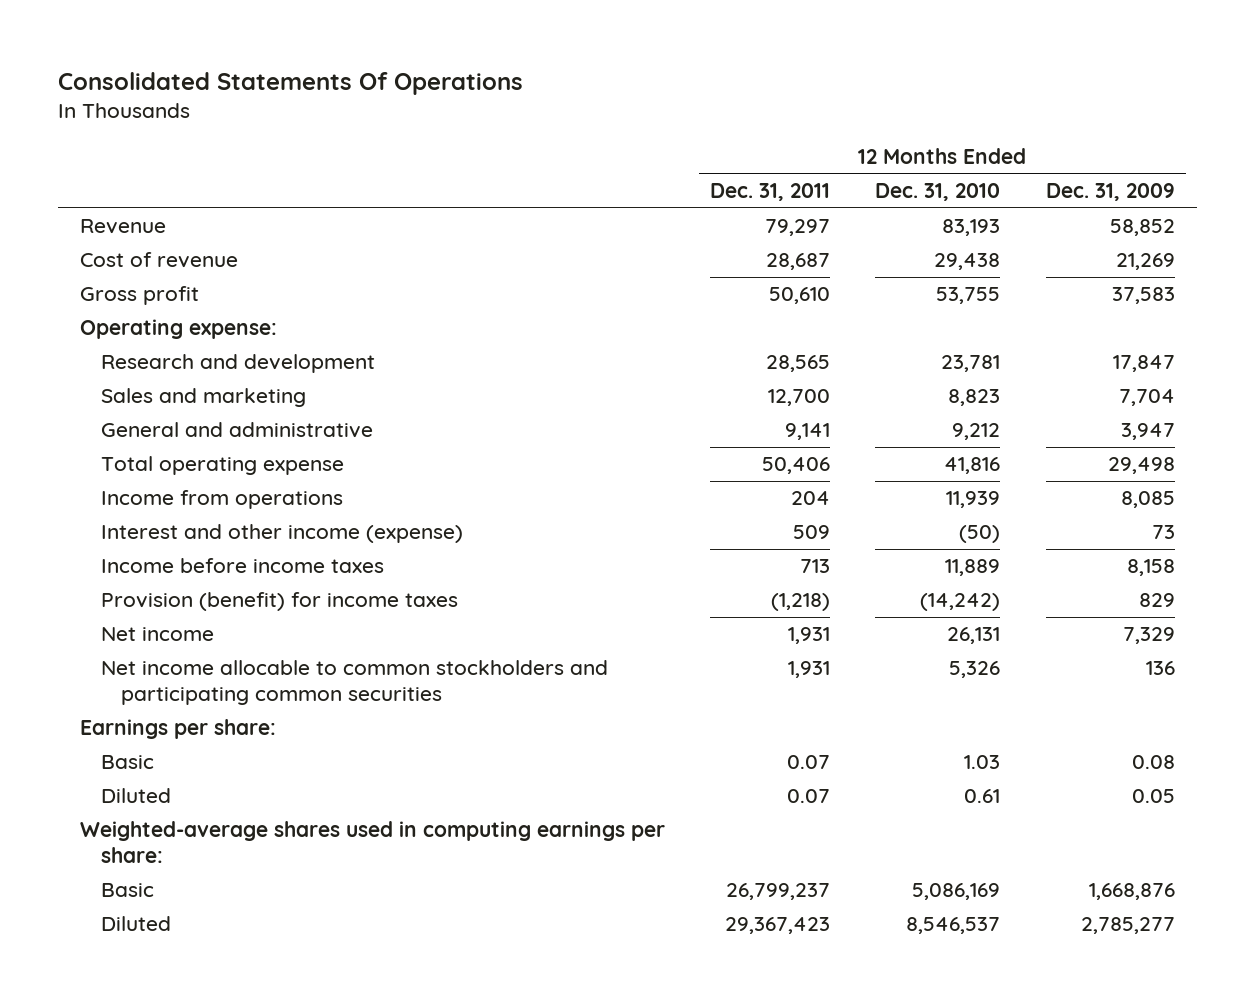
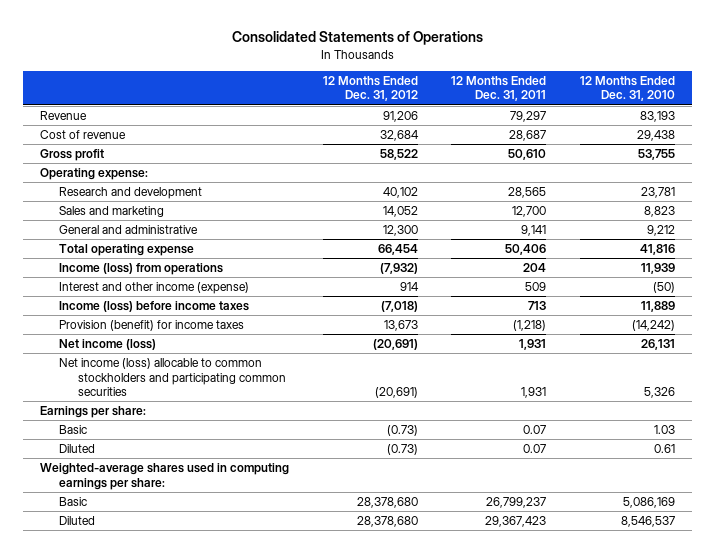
- Consolidated Statements Of Operations
+ Consolidated Statements of Operations
- | 12 Months Ended Dec. 31, 2011 | 12 Months Ended Dec. 31, 2010 | 12 Months Ended Dec. 31, 2009
+ | 12 Months Ended Dec. 31, 2012 | 12 Months Ended Dec. 31, 2011 | 12 Months Ended Dec. 31, 2010
- Income from operations | 204 | 11,939 | 8,085
+ Income (loss) from operations | (7,932) | 204 | 11,939
- Income before income taxes | 713 | 11,889 | 8,158
+ Income (loss) before income taxes | (7,018) | 713 | 11,889
- Net income | 1,931 | 26,131 | 7,329
- Net income allocable to common stockholders and participating common securities | 1,931 | 5,326 | 136
+ Net income (loss) | (20,691) | 1,931 | 26,131
+ Net income (loss) allocable to common stockholders and participating common securities | (20,691) | 1,931 | 5,326

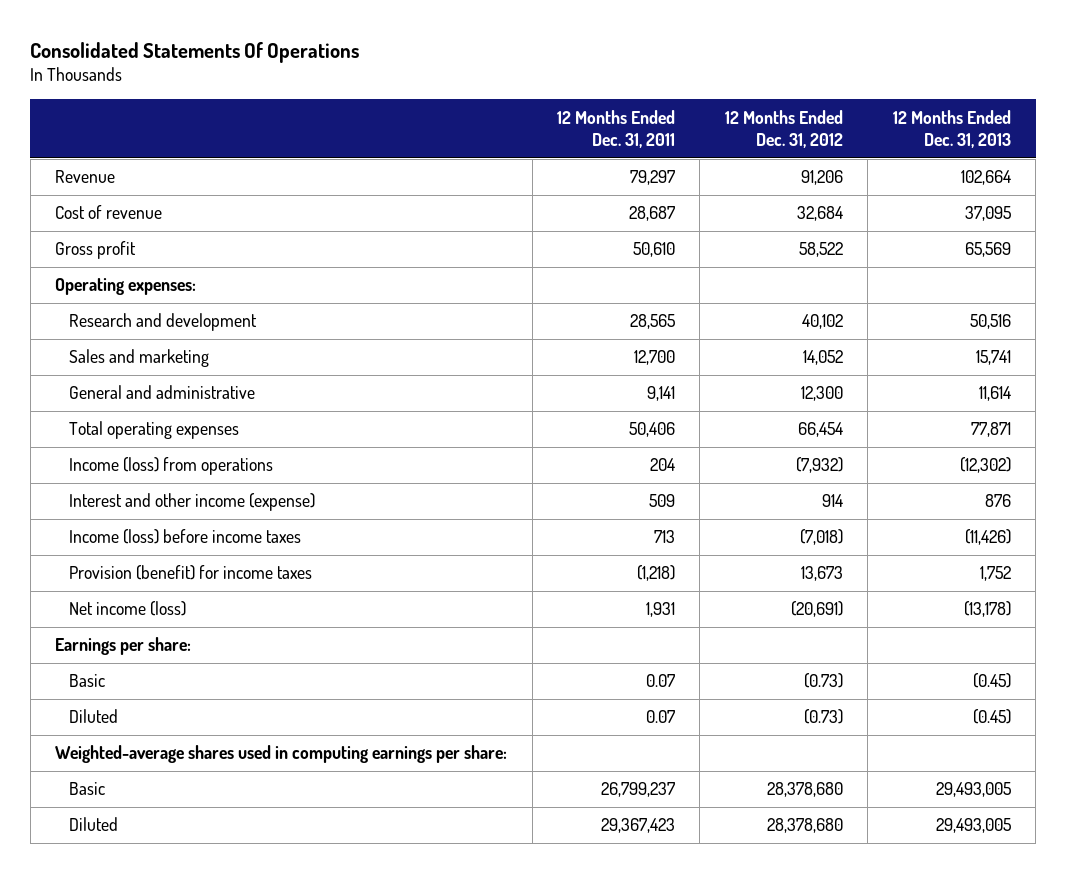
- Consolidated Statements of Operations
+ Consolidated Statements Of Operations
- | 12 Months Ended Dec. 31, 2012 | 12 Months Ended Dec. 31, 2011 | 12 Months Ended Dec. 31, 2010
+ | 12 Months Ended Dec. 31, 2011 | 12 Months Ended Dec. 31, 2012 | 12 Months Ended Dec. 31, 2013
- Operating expense:
+ Operating expenses:
- Total operating expense | 66,454 | 50,406 | 41,816
+ Total operating expenses | 50,406 | 66,454 | 77,871
- Net income (loss) allocable to common stockholders and participating common securities | (20,691) | 1,931 | 5,326

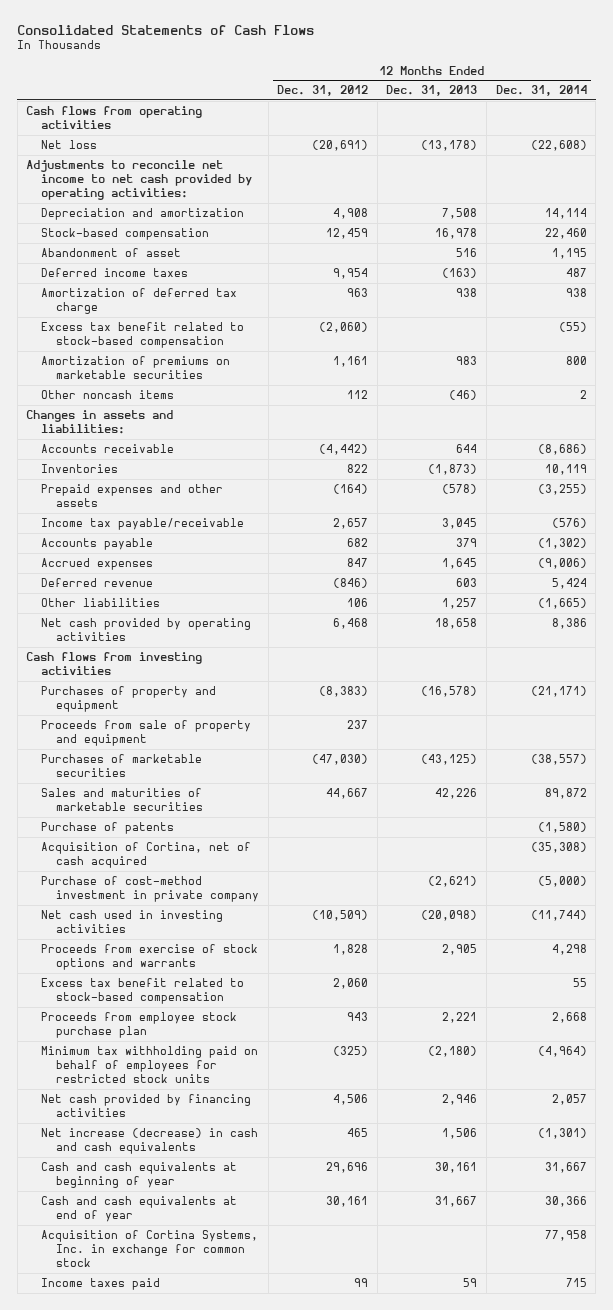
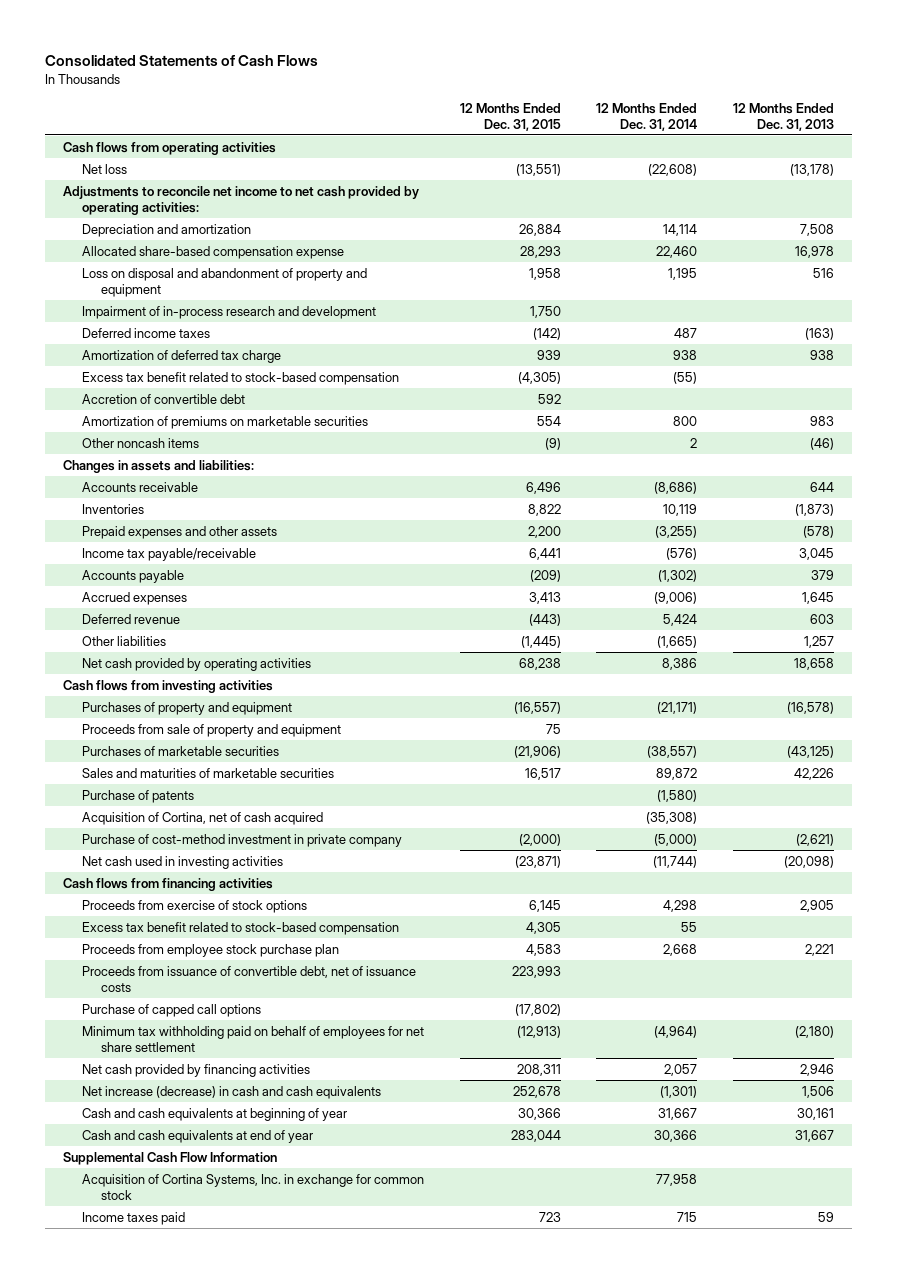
- | 12 Months Ended Dec. 31, 2012 | 12 Months Ended Dec. 31, 2013 | 12 Months Ended Dec. 31, 2014
+ | 12 Months Ended Dec. 31, 2015 | 12 Months Ended Dec. 31, 2014 | 12 Months Ended Dec. 31, 2013
- Stock-based compensation | 12,459 | 16,978 | 22,460
- Abandonment of asset | | 516 | 1,195
+ Allocated share-based compensation expense | 28,293 | 22,460 | 16,978
+ Loss on disposal and abandonment of property and equipment | 1,958 | 1,195 | 516
+ Impairment of in-process research and development | 1,750 | |
+ Accretion of convertible debt | 592 | |
- Proceeds from exercise of stock options and warrants | 1,828 | 2,905 | 4,298
+ Cash flows from financing activities
+ Proceeds from exercise of stock options | 6,145 | 4,298 | 2,905
- Minimum tax withholding paid on behalf of employees for restricted stock units | (325) | (2,180) | (4,964)
+ Proceeds from issuance of convertible debt, net of issuance costs | 223,993 | |
+ Purchase of capped call options | (17,802) | |
+ Minimum tax withholding paid on behalf of employees for net share settlement | (12,913) | (4,964) | (2,180)
+ Supplemental Cash Flow Information

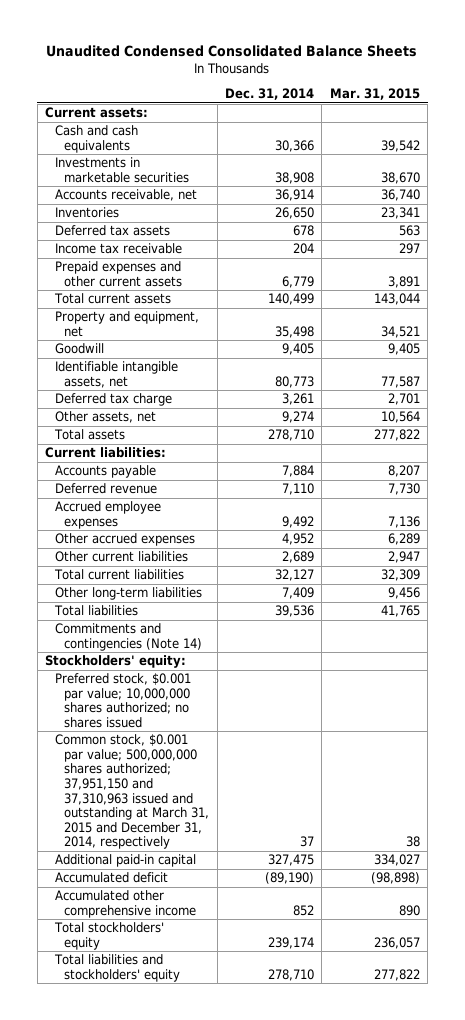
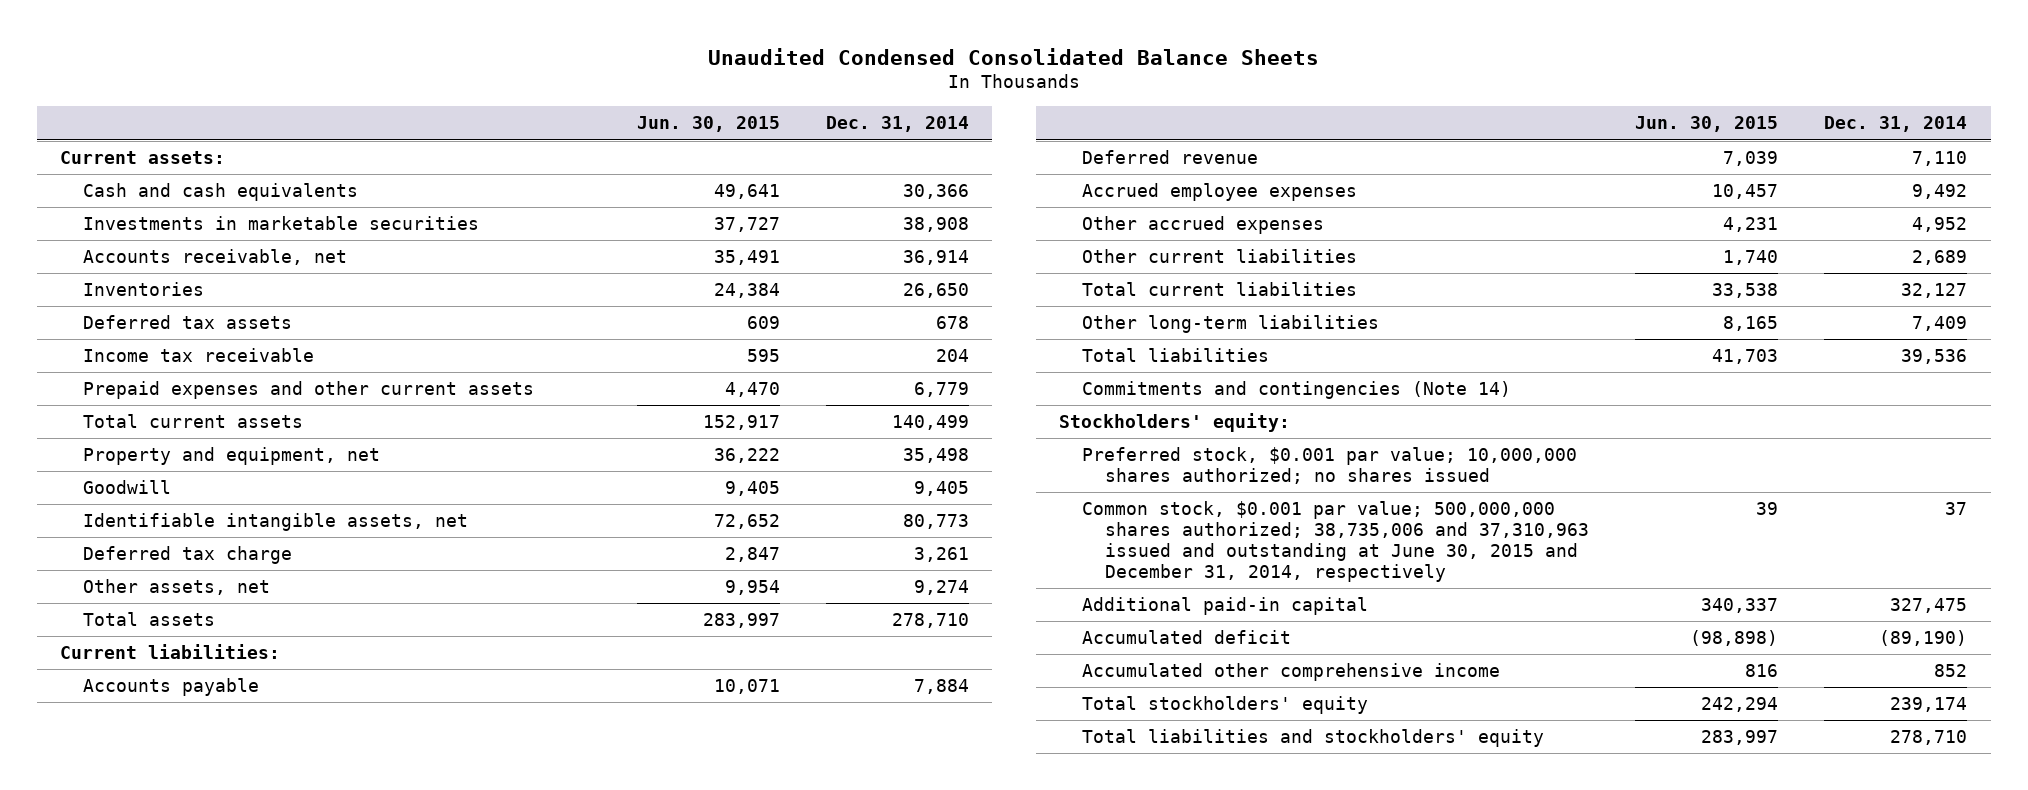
- | Dec. 31, 2014 | Mar. 31, 2015
+ | Jun. 30, 2015 | Dec. 31, 2014
- Common stock, $0.001 par value; 500,000,000 shares authorized; 37,951,150 and 37,310,963 issued and outstanding at March 31, 2015 and December 31, 2014, respectively | 37 | 38
+ Common stock, $0.001 par value; 500,000,000 shares authorized; 38,735,006 and 37,310,963 issued and outstanding at June 30, 2015 and December 31, 2014, respectively | 39 | 37

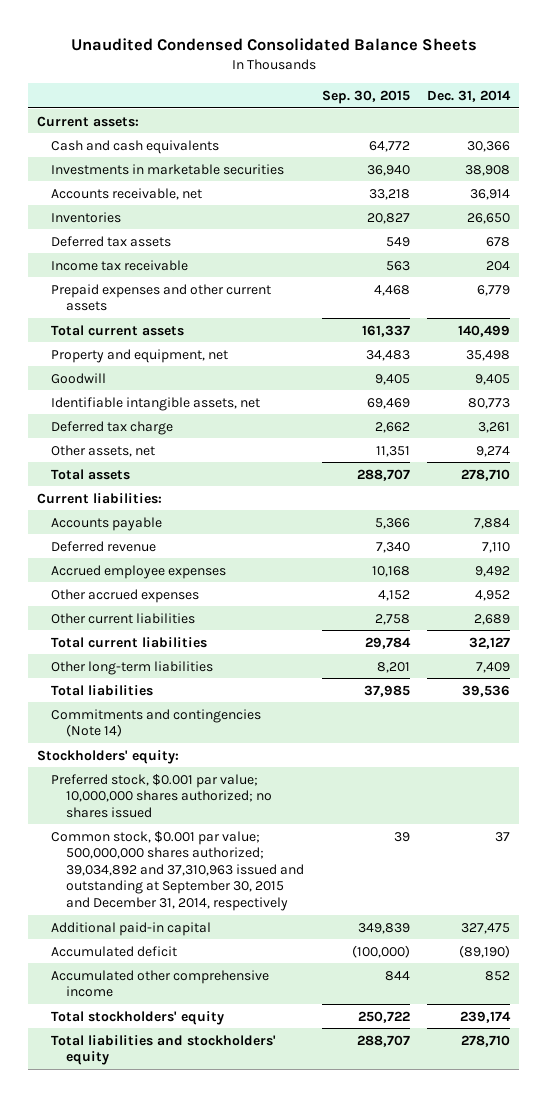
- | Jun. 30, 2015 | Dec. 31, 2014
+ | Sep. 30, 2015 | Dec. 31, 2014
- Common stock, $0.001 par value; 500,000,000 shares authorized; 38,735,006 and 37,310,963 issued and outstanding at June 30, 2015 and December 31, 2014, respectively | 39 | 37
+ Common stock, $0.001 par value; 500,000,000 shares authorized; 39,034,892 and 37,310,963 issued and outstanding at September 30, 2015 and December 31, 2014, respectively | 39 | 37

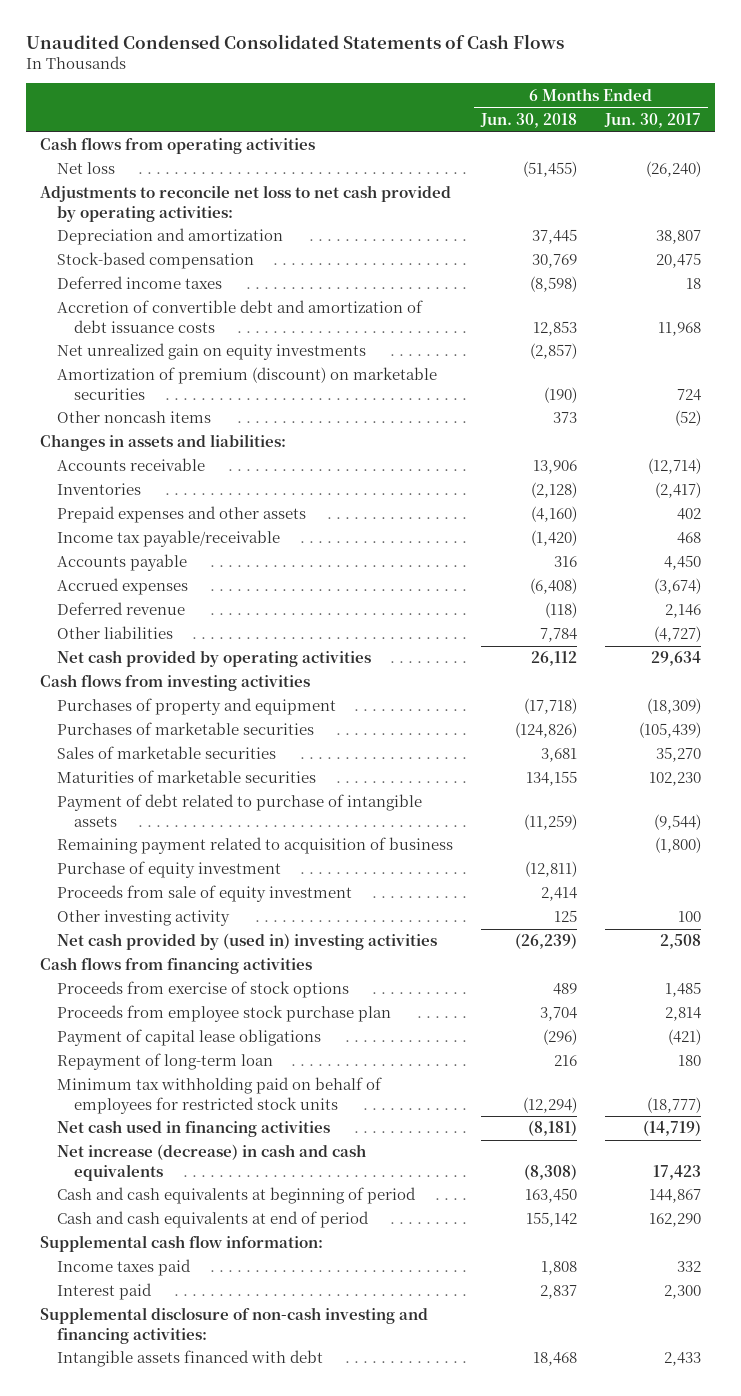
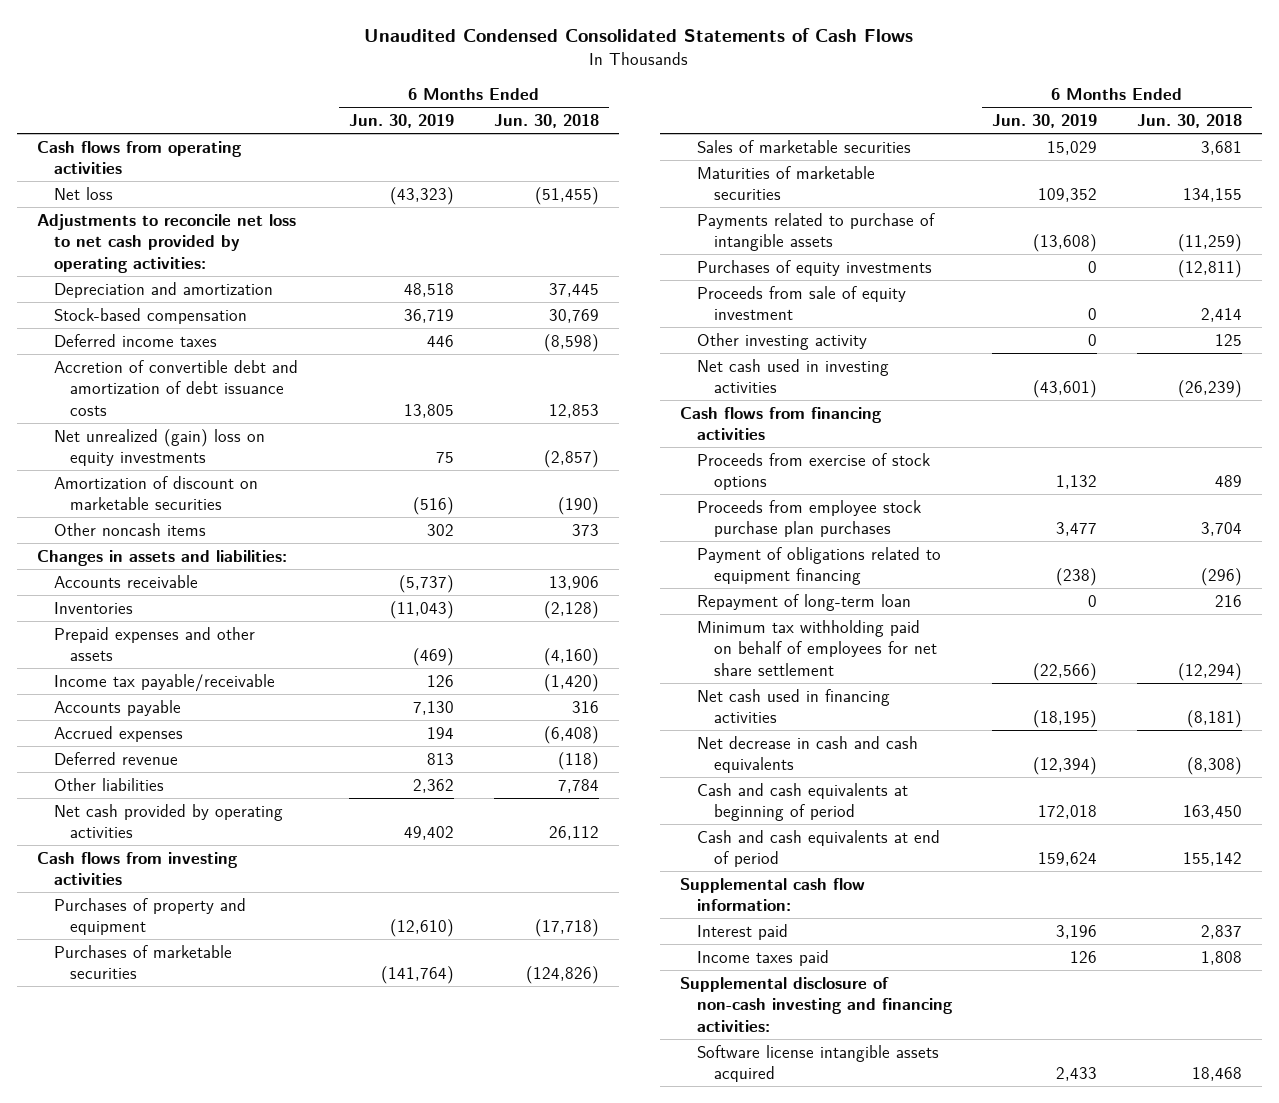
- | 6 Months Ended Jun. 30, 2018 | 6 Months Ended Jun. 30, 2017
+ | 6 Months Ended Jun. 30, 2019 | 6 Months Ended Jun. 30, 2018
- Net unrealized gain on equity investments | (2,857) |
- Amortization of premium (discount) on marketable securities | (190) | 724
+ Net unrealized (gain) loss on equity investments | 75 | (2,857)
+ Amortization of discount on marketable securities | (516) | (190)
- Payment of debt related to purchase of intangible assets | (11,259) | (9,544)
- Remaining payment related to acquisition of business | | (1,800)
- Purchase of equity investment | (12,811) |
+ Payments related to purchase of intangible assets | (13,608) | (11,259)
+ Purchases of equity investments | 0 | (12,811)
- Net cash provided by (used in) investing activities | (26,239) | 2,508
+ Net cash used in investing activities | (43,601) | (26,239)
- Proceeds from employee stock purchase plan | 3,704 | 2,814
- Payment of capital lease obligations | (296) | (421)
+ Proceeds from employee stock purchase plan purchases | 3,477 | 3,704
+ Payment of obligations related to equipment financing | (238) | (296)
- Minimum tax withholding paid on behalf of employees for restricted stock units | (12,294) | (18,777)
+ Minimum tax withholding paid on behalf of employees for net share settlement | (22,566) | (12,294)
- Net increase (decrease) in cash and cash equivalents | (8,308) | 17,423
+ Net decrease in cash and cash equivalents | (12,394) | (8,308)
moved down: Income taxes paid | 126 | 1,808
- Intangible assets financed with debt | 18,468 | 2,433
+ Software license intangible assets acquired | 2,433 | 18,468

